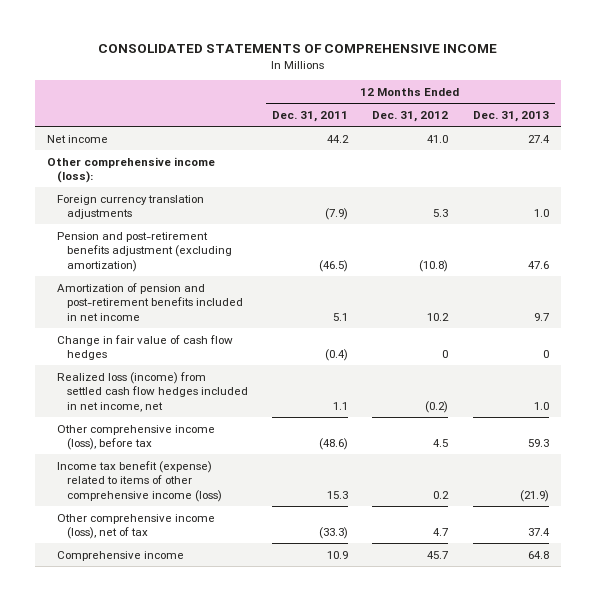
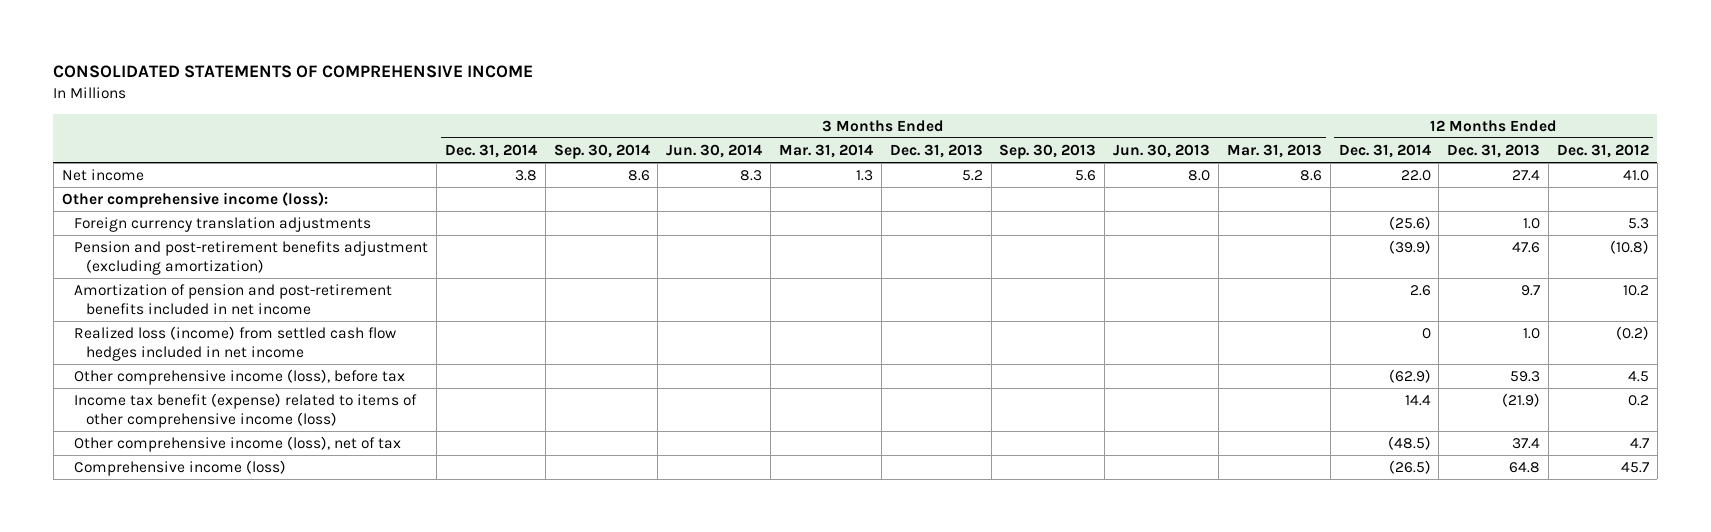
- | 12 Months Ended Dec. 31, 2011 | 12 Months Ended Dec. 31, 2012 | 12 Months Ended Dec. 31, 2013
+ | 3 Months Ended Dec. 31, 2014 | 3 Months Ended Sep. 30, 2014 | 3 Months Ended Jun. 30, 2014 | 3 Months Ended Mar. 31, 2014 | 3 Months Ended Dec. 31, 2013 | 3 Months Ended Sep. 30, 2013 | 3 Months Ended Jun. 30, 2013 | 3 Months Ended Mar. 31, 2013 | 12 Months Ended Dec. 31, 2014 | 12 Months Ended Dec. 31, 2013 | 12 Months Ended Dec. 31, 2012
- Change in fair value of cash flow hedges | (0.4) | 0 | 0
- Realized loss (income) from settled cash flow hedges included in net income, net | 1.1 | (0.2) | 1.0
+ Realized loss (income) from settled cash flow hedges included in net income | | | | | | | | | 0 | 1.0 | (0.2)
- Comprehensive income | 10.9 | 45.7 | 64.8
+ Comprehensive income (loss) | | | | | | | | | (26.5) | 64.8 | 45.7

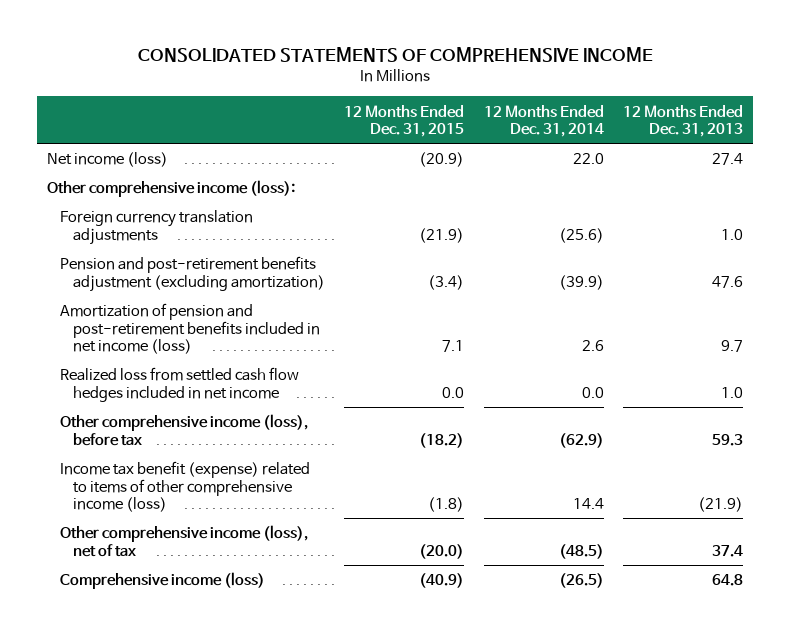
- | 3 Months Ended Dec. 31, 2014 | 3 Months Ended Sep. 30, 2014 | 3 Months Ended Jun. 30, 2014 | 3 Months Ended Mar. 31, 2014 | 3 Months Ended Dec. 31, 2013 | 3 Months Ended Sep. 30, 2013 | 3 Months Ended Jun. 30, 2013 | 3 Months Ended Mar. 31, 2013 | 12 Months Ended Dec. 31, 2014 | 12 Months Ended Dec. 31, 2013 | 12 Months Ended Dec. 31, 2012
+ | 12 Months Ended Dec. 31, 2015 | 12 Months Ended Dec. 31, 2014 | 12 Months Ended Dec. 31, 2013
- Net income | 3.8 | 8.6 | 8.3 | 1.3 | 5.2 | 5.6 | 8.0 | 8.6 | 22.0 | 27.4 | 41.0
+ Net income (loss) | (20.9) | 22.0 | 27.4
- Amortization of pension and post-retirement benefits included in net income | | | | | | | | | 2.6 | 9.7 | 10.2
- Realized loss (income) from settled cash flow hedges included in net income | | | | | | | | | 0 | 1.0 | (0.2)
+ Amortization of pension and post-retirement benefits included in net income (loss) | 7.1 | 2.6 | 9.7
+ Realized loss from settled cash flow hedges included in net income | 0.0 | 0.0 | 1.0

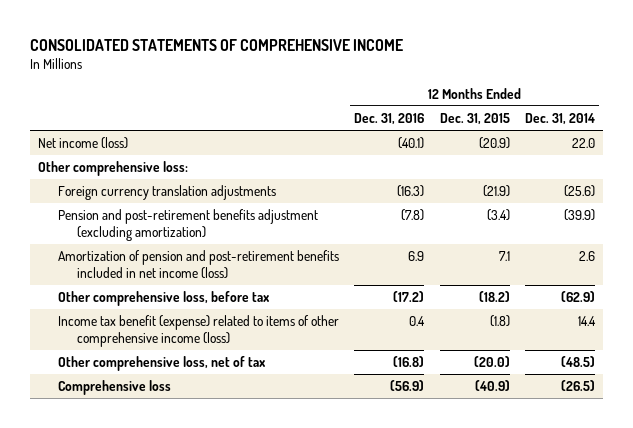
- | 12 Months Ended Dec. 31, 2015 | 12 Months Ended Dec. 31, 2014 | 12 Months Ended Dec. 31, 2013
+ | 12 Months Ended Dec. 31, 2016 | 12 Months Ended Dec. 31, 2015 | 12 Months Ended Dec. 31, 2014
- Other comprehensive income (loss):
+ Other comprehensive loss:
- Realized loss from settled cash flow hedges included in net income | 0.0 | 0.0 | 1.0
- Other comprehensive income (loss), before tax | (18.2) | (62.9) | 59.3
+ Other comprehensive loss, before tax | (17.2) | (18.2) | (62.9)
- Other comprehensive income (loss), net of tax | (20.0) | (48.5) | 37.4
- Comprehensive income (loss) | (40.9) | (26.5) | 64.8
+ Other comprehensive loss, net of tax | (16.8) | (20.0) | (48.5)
+ Comprehensive loss | (56.9) | (40.9) | (26.5)

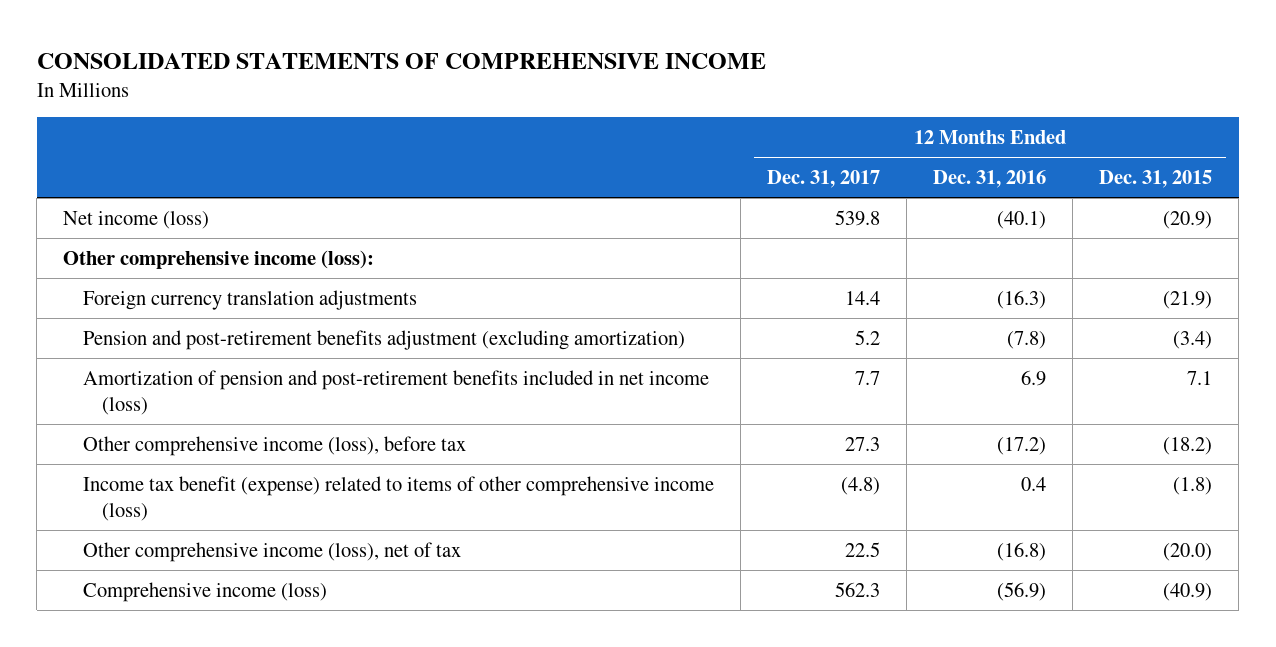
- | 12 Months Ended Dec. 31, 2016 | 12 Months Ended Dec. 31, 2015 | 12 Months Ended Dec. 31, 2014
+ | 12 Months Ended Dec. 31, 2017 | 12 Months Ended Dec. 31, 2016 | 12 Months Ended Dec. 31, 2015
- Other comprehensive loss:
+ Other comprehensive income (loss):
- Other comprehensive loss, before tax | (17.2) | (18.2) | (62.9)
+ Other comprehensive income (loss), before tax | 27.3 | (17.2) | (18.2)
- Other comprehensive loss, net of tax | (16.8) | (20.0) | (48.5)
- Comprehensive loss | (56.9) | (40.9) | (26.5)
+ Other comprehensive income (loss), net of tax | 22.5 | (16.8) | (20.0)
+ Comprehensive income (loss) | 562.3 | (56.9) | (40.9)

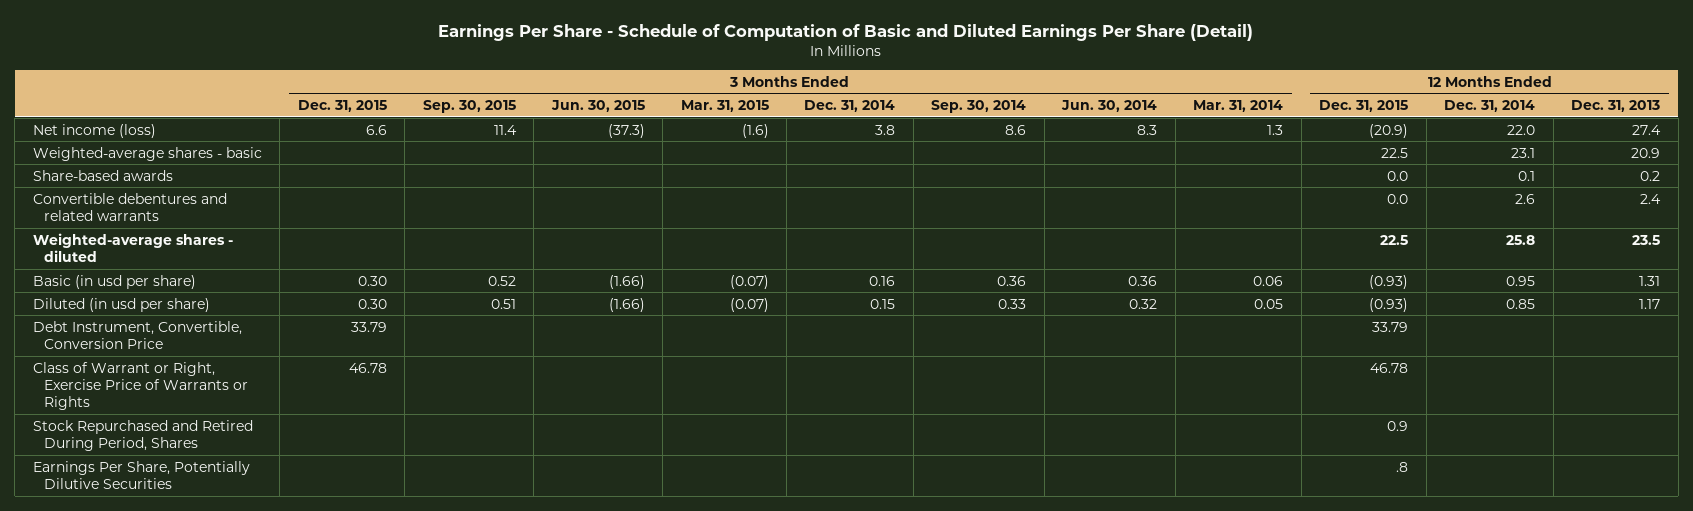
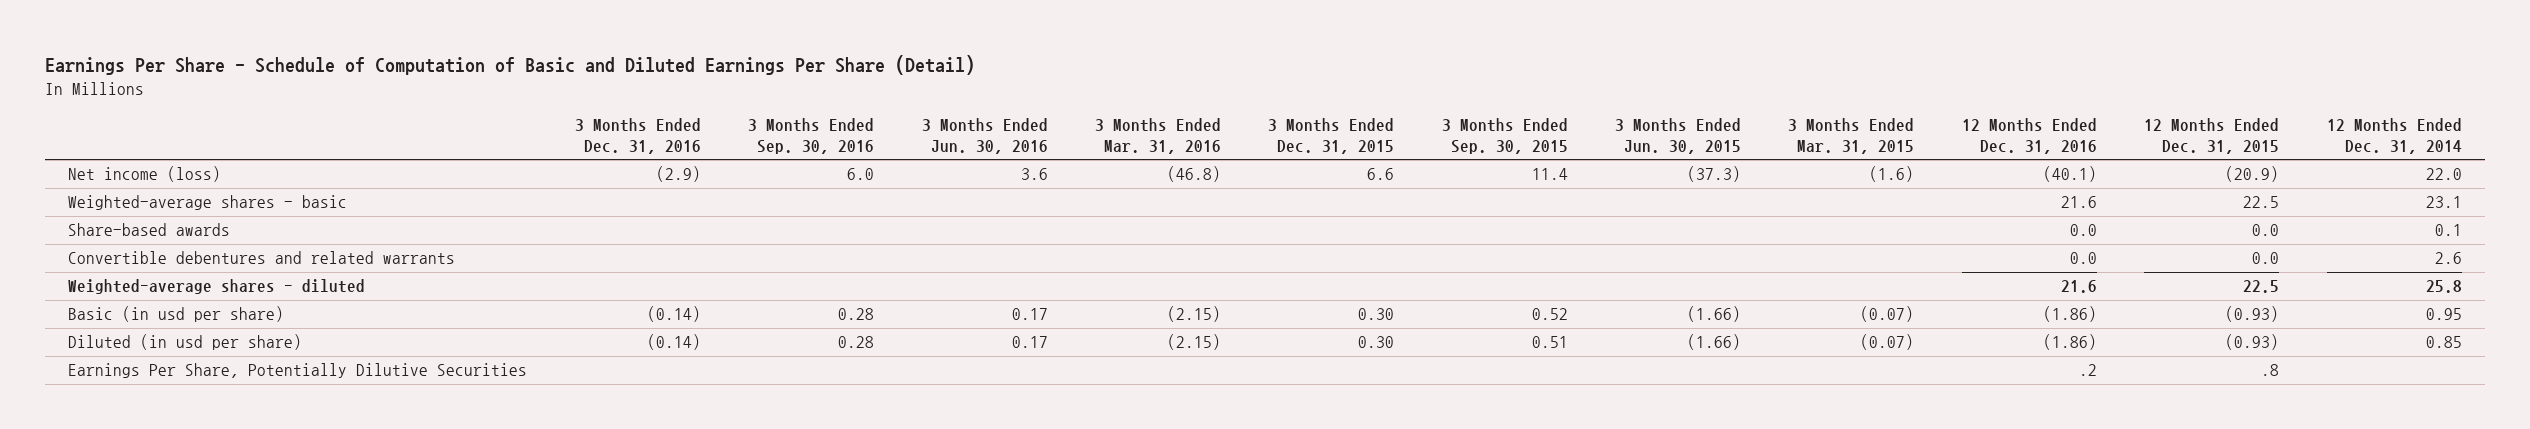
- | 3 Months Ended Dec. 31, 2015 | 3 Months Ended Sep. 30, 2015 | 3 Months Ended Jun. 30, 2015 | 3 Months Ended Mar. 31, 2015 | 3 Months Ended Dec. 31, 2014 | 3 Months Ended Sep. 30, 2014 | 3 Months Ended Jun. 30, 2014 | 3 Months Ended Mar. 31, 2014 | 12 Months Ended Dec. 31, 2015 | 12 Months Ended Dec. 31, 2014 | 12 Months Ended Dec. 31, 2013
+ | 3 Months Ended Dec. 31, 2016 | 3 Months Ended Sep. 30, 2016 | 3 Months Ended Jun. 30, 2016 | 3 Months Ended Mar. 31, 2016 | 3 Months Ended Dec. 31, 2015 | 3 Months Ended Sep. 30, 2015 | 3 Months Ended Jun. 30, 2015 | 3 Months Ended Mar. 31, 2015 | 12 Months Ended Dec. 31, 2016 | 12 Months Ended Dec. 31, 2015 | 12 Months Ended Dec. 31, 2014
- Debt Instrument, Convertible, Conversion Price | 33.79 | | | | | | | | 33.79 | |
- Class of Warrant or Right, Exercise Price of Warrants or Rights | 46.78 | | | | | | | | 46.78 | |
- Stock Repurchased and Retired During Period, Shares | | | | | | | | | 0.9 | |

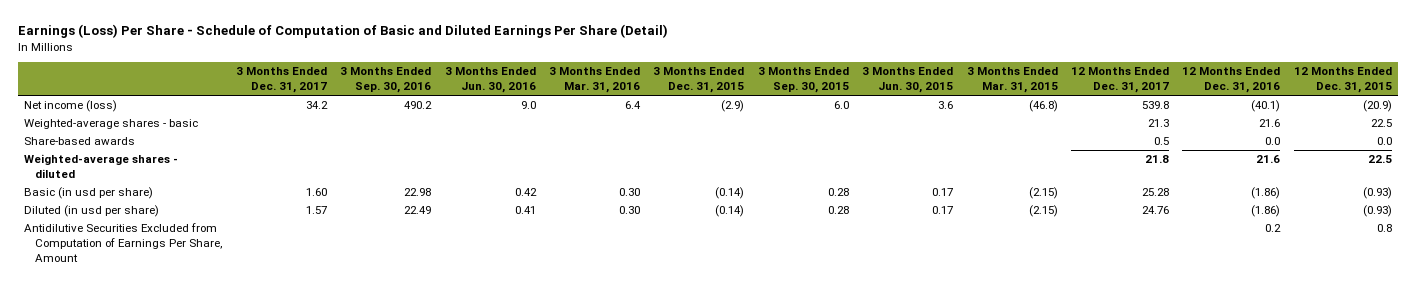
- Earnings Per Share - Schedule of Computation of Basic and Diluted Earnings Per Share (Detail)
+ Earnings (Loss) Per Share - Schedule of Computation of Basic and Diluted Earnings Per Share (Detail)
- | 3 Months Ended Dec. 31, 2016 | 3 Months Ended Sep. 30, 2016 | 3 Months Ended Jun. 30, 2016 | 3 Months Ended Mar. 31, 2016 | 3 Months Ended Dec. 31, 2015 | 3 Months Ended Sep. 30, 2015 | 3 Months Ended Jun. 30, 2015 | 3 Months Ended Mar. 31, 2015 | 12 Months Ended Dec. 31, 2016 | 12 Months Ended Dec. 31, 2015 | 12 Months Ended Dec. 31, 2014
+ | 3 Months Ended Dec. 31, 2017 | 3 Months Ended Sep. 30, 2016 | 3 Months Ended Jun. 30, 2016 | 3 Months Ended Mar. 31, 2016 | 3 Months Ended Dec. 31, 2015 | 3 Months Ended Sep. 30, 2015 | 3 Months Ended Jun. 30, 2015 | 3 Months Ended Mar. 31, 2015 | 12 Months Ended Dec. 31, 2017 | 12 Months Ended Dec. 31, 2016 | 12 Months Ended Dec. 31, 2015
- Net income (loss) | (2.9) | 6.0 | 3.6 | (46.8) | 6.6 | 11.4 | (37.3) | (1.6) | (40.1) | (20.9) | 22.0
+ Net income (loss) | 34.2 | 490.2 | 9.0 | 6.4 | (2.9) | 6.0 | 3.6 | (46.8) | 539.8 | (40.1) | (20.9)
- Convertible debentures and related warrants | | | | | | | | | 0.0 | 0.0 | 2.6
- Basic (in usd per share) | (0.14) | 0.28 | 0.17 | (2.15) | 0.30 | 0.52 | (1.66) | (0.07) | (1.86) | (0.93) | 0.95
- Diluted (in usd per share) | (0.14) | 0.28 | 0.17 | (2.15) | 0.30 | 0.51 | (1.66) | (0.07) | (1.86) | (0.93) | 0.85
- Earnings Per Share, Potentially Dilutive Securities | | | | | | | | | .2 | .8 |
+ Basic (in usd per share) | 1.60 | 22.98 | 0.42 | 0.30 | (0.14) | 0.28 | 0.17 | (2.15) | 25.28 | (1.86) | (0.93)
+ Diluted (in usd per share) | 1.57 | 22.49 | 0.41 | 0.30 | (0.14) | 0.28 | 0.17 | (2.15) | 24.76 | (1.86) | (0.93)
+ Antidilutive Securities Excluded from Computation of Earnings Per Share, Amount | | | | | | | | | | 0.2 | 0.8

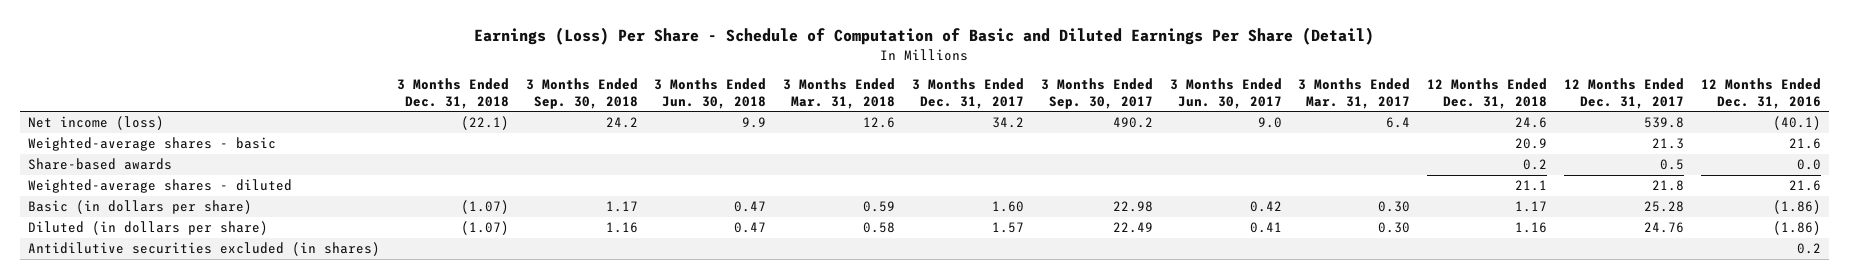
- | 3 Months Ended Dec. 31, 2017 | 3 Months Ended Sep. 30, 2016 | 3 Months Ended Jun. 30, 2016 | 3 Months Ended Mar. 31, 2016 | 3 Months Ended Dec. 31, 2015 | 3 Months Ended Sep. 30, 2015 | 3 Months Ended Jun. 30, 2015 | 3 Months Ended Mar. 31, 2015 | 12 Months Ended Dec. 31, 2017 | 12 Months Ended Dec. 31, 2016 | 12 Months Ended Dec. 31, 2015
+ | 3 Months Ended Dec. 31, 2018 | 3 Months Ended Sep. 30, 2018 | 3 Months Ended Jun. 30, 2018 | 3 Months Ended Mar. 31, 2018 | 3 Months Ended Dec. 31, 2017 | 3 Months Ended Sep. 30, 2017 | 3 Months Ended Jun. 30, 2017 | 3 Months Ended Mar. 31, 2017 | 12 Months Ended Dec. 31, 2018 | 12 Months Ended Dec. 31, 2017 | 12 Months Ended Dec. 31, 2016
- Basic (in usd per share) | 1.60 | 22.98 | 0.42 | 0.30 | (0.14) | 0.28 | 0.17 | (2.15) | 25.28 | (1.86) | (0.93)
- Diluted (in usd per share) | 1.57 | 22.49 | 0.41 | 0.30 | (0.14) | 0.28 | 0.17 | (2.15) | 24.76 | (1.86) | (0.93)
- Antidilutive Securities Excluded from Computation of Earnings Per Share, Amount | | | | | | | | | | 0.2 | 0.8
+ Basic (in dollars per share) | (1.07) | 1.17 | 0.47 | 0.59 | 1.60 | 22.98 | 0.42 | 0.30 | 1.17 | 25.28 | (1.86)
+ Diluted (in dollars per share) | (1.07) | 1.16 | 0.47 | 0.58 | 1.57 | 22.49 | 0.41 | 0.30 | 1.16 | 24.76 | (1.86)
+ Antidilutive securities excluded (in shares) | | | | | | | | | | | 0.2

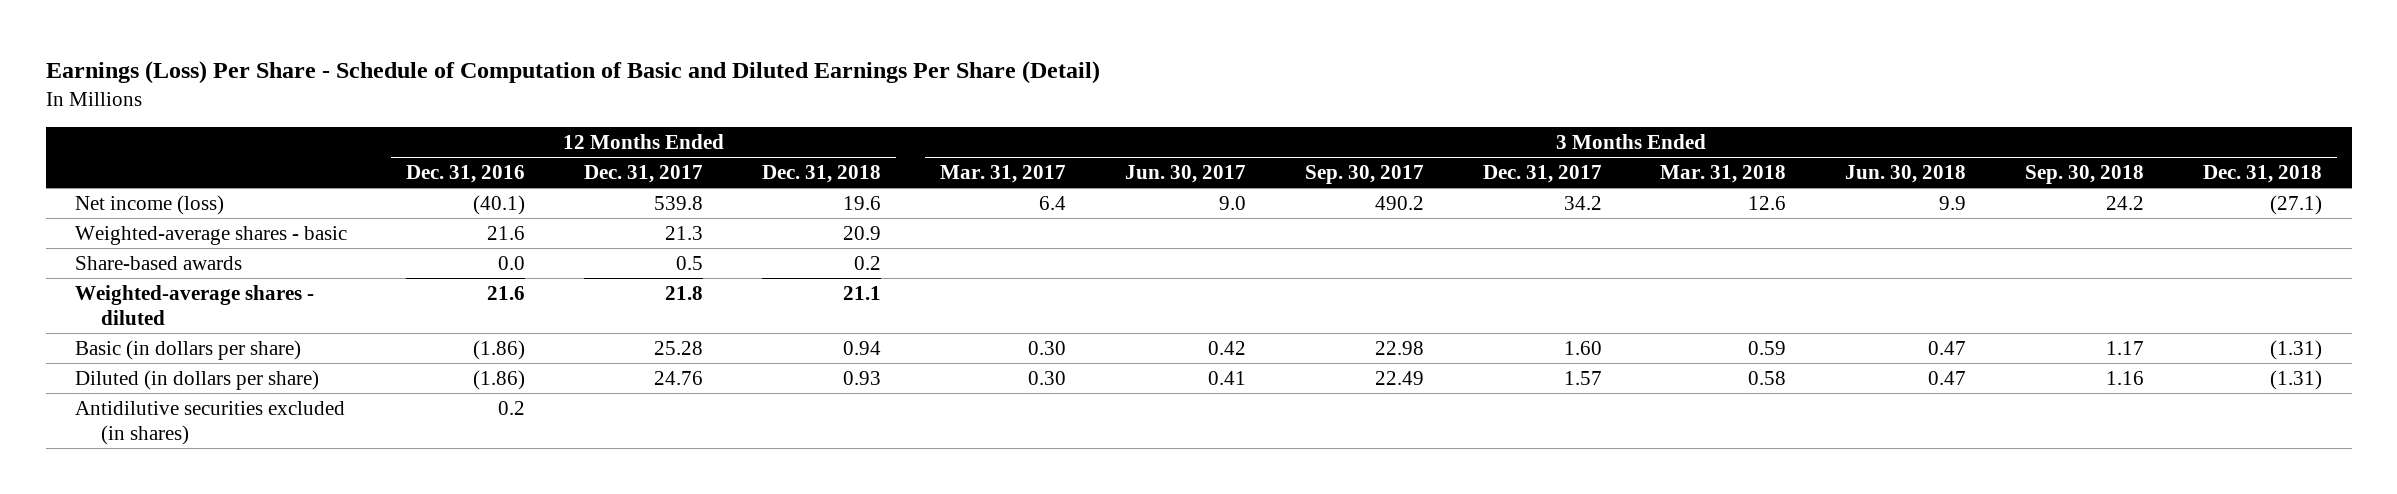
- | 3 Months Ended Dec. 31, 2018 | 3 Months Ended Sep. 30, 2018 | 3 Months Ended Jun. 30, 2018 | 3 Months Ended Mar. 31, 2018 | 3 Months Ended Dec. 31, 2017 | 3 Months Ended Sep. 30, 2017 | 3 Months Ended Jun. 30, 2017 | 3 Months Ended Mar. 31, 2017 | 12 Months Ended Dec. 31, 2018 | 12 Months Ended Dec. 31, 2017 | 12 Months Ended Dec. 31, 2016
+ | 12 Months Ended Dec. 31, 2016 | 12 Months Ended Dec. 31, 2017 | 12 Months Ended Dec. 31, 2018 | 3 Months Ended Mar. 31, 2017 | 3 Months Ended Jun. 30, 2017 | 3 Months Ended Sep. 30, 2017 | 3 Months Ended Dec. 31, 2017 | 3 Months Ended Mar. 31, 2018 | 3 Months Ended Jun. 30, 2018 | 3 Months Ended Sep. 30, 2018 | 3 Months Ended Dec. 31, 2018
- Net income (loss) | (22.1) | 24.2 | 9.9 | 12.6 | 34.2 | 490.2 | 9.0 | 6.4 | 24.6 | 539.8 | (40.1)
+ Net income (loss) | (40.1) | 539.8 | 19.6 | 6.4 | 9.0 | 490.2 | 34.2 | 12.6 | 9.9 | 24.2 | (27.1)
- Basic (in dollars per share) | (1.07) | 1.17 | 0.47 | 0.59 | 1.60 | 22.98 | 0.42 | 0.30 | 1.17 | 25.28 | (1.86)
- Diluted (in dollars per share) | (1.07) | 1.16 | 0.47 | 0.58 | 1.57 | 22.49 | 0.41 | 0.30 | 1.16 | 24.76 | (1.86)
+ Basic (in dollars per share) | (1.86) | 25.28 | 0.94 | 0.30 | 0.42 | 22.98 | 1.60 | 0.59 | 0.47 | 1.17 | (1.31)
+ Diluted (in dollars per share) | (1.86) | 24.76 | 0.93 | 0.30 | 0.41 | 22.49 | 1.57 | 0.58 | 0.47 | 1.16 | (1.31)

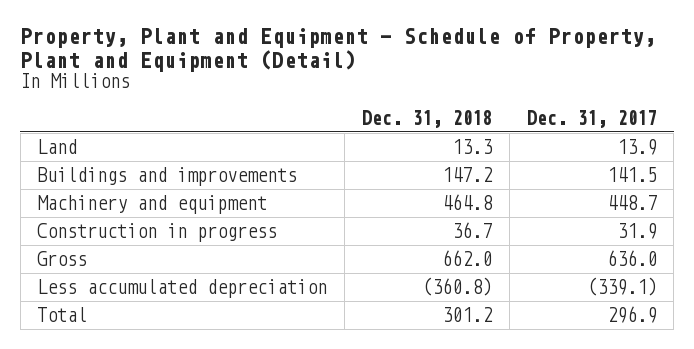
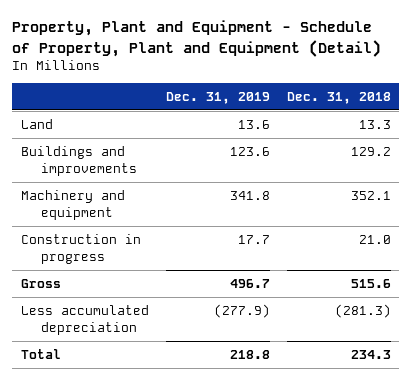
- | Dec. 31, 2018 | Dec. 31, 2017
+ | Dec. 31, 2019 | Dec. 31, 2018
- Buildings and improvements | 147.2 | 141.5
- Machinery and equipment | 464.8 | 448.7
- Construction in progress | 36.7 | 31.9
- Gross | 662.0 | 636.0
- Less accumulated depreciation | (360.8) | (339.1)
- Total | 301.2 | 296.9
+ Buildings and improvements | 123.6 | 129.2
+ Machinery and equipment | 341.8 | 352.1
+ Construction in progress | 17.7 | 21.0
+ Gross | 496.7 | 515.6
+ Less accumulated depreciation | (277.9) | (281.3)
+ Total | 218.8 | 234.3

